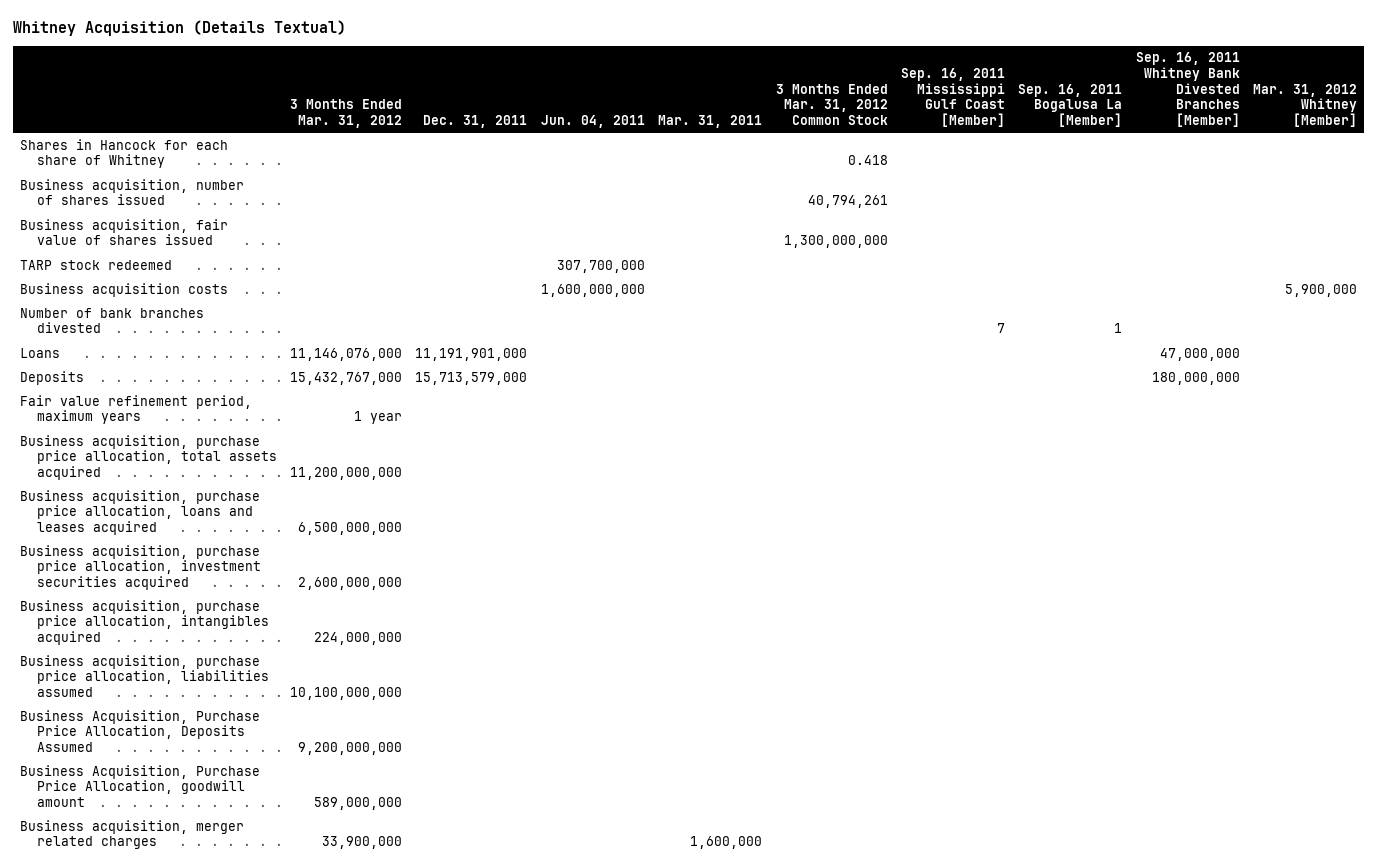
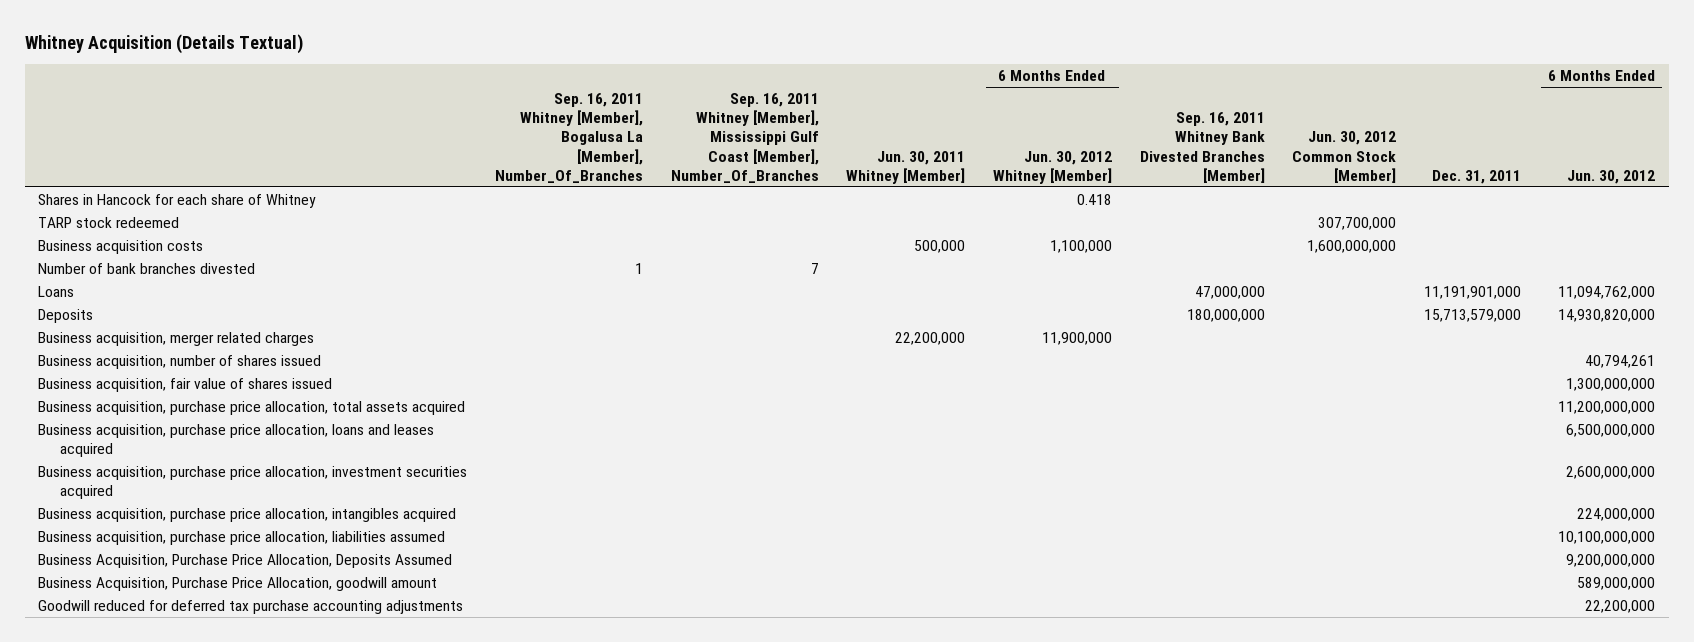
- | 3 Months Ended Mar. 31, 2012 | Dec. 31, 2011 | Jun. 04, 2011 | Mar. 31, 2011 | 3 Months Ended Mar. 31, 2012 Common Stock | Sep. 16, 2011 Mississippi Gulf Coast [Member] | Sep. 16, 2011 Bogalusa La [Member] | Sep. 16, 2011 Whitney Bank Divested Branches [Member] | Mar. 31, 2012 Whitney [Member]
+ | Sep. 16, 2011 Whitney [Member], Bogalusa La [Member], Number_Of_Branches | Sep. 16, 2011 Whitney [Member], Mississippi Gulf Coast [Member], Number_Of_Branches | Jun. 30, 2011 Whitney [Member] | 6 Months Ended Jun. 30, 2012 Whitney [Member] | Sep. 16, 2011 Whitney Bank Divested Branches [Member] | Jun. 30, 2012 Common Stock [Member] | Dec. 31, 2011 | 6 Months Ended Jun. 30, 2012
- Fair value refinement period, maximum years | 1 year | | | | | | | |
moved up: Business acquisition, merger related charges | | | 22,200,000 | 11,900,000 | | | |
moved down: Business acquisition, number of shares issued | | | | | | | | 40,794,261
moved down: Business acquisition, fair value of shares issued | | | | | | | | 1,300,000,000
+ Goodwill reduced for deferred tax purchase accounting adjustments | | | | | | | | 22,200,000

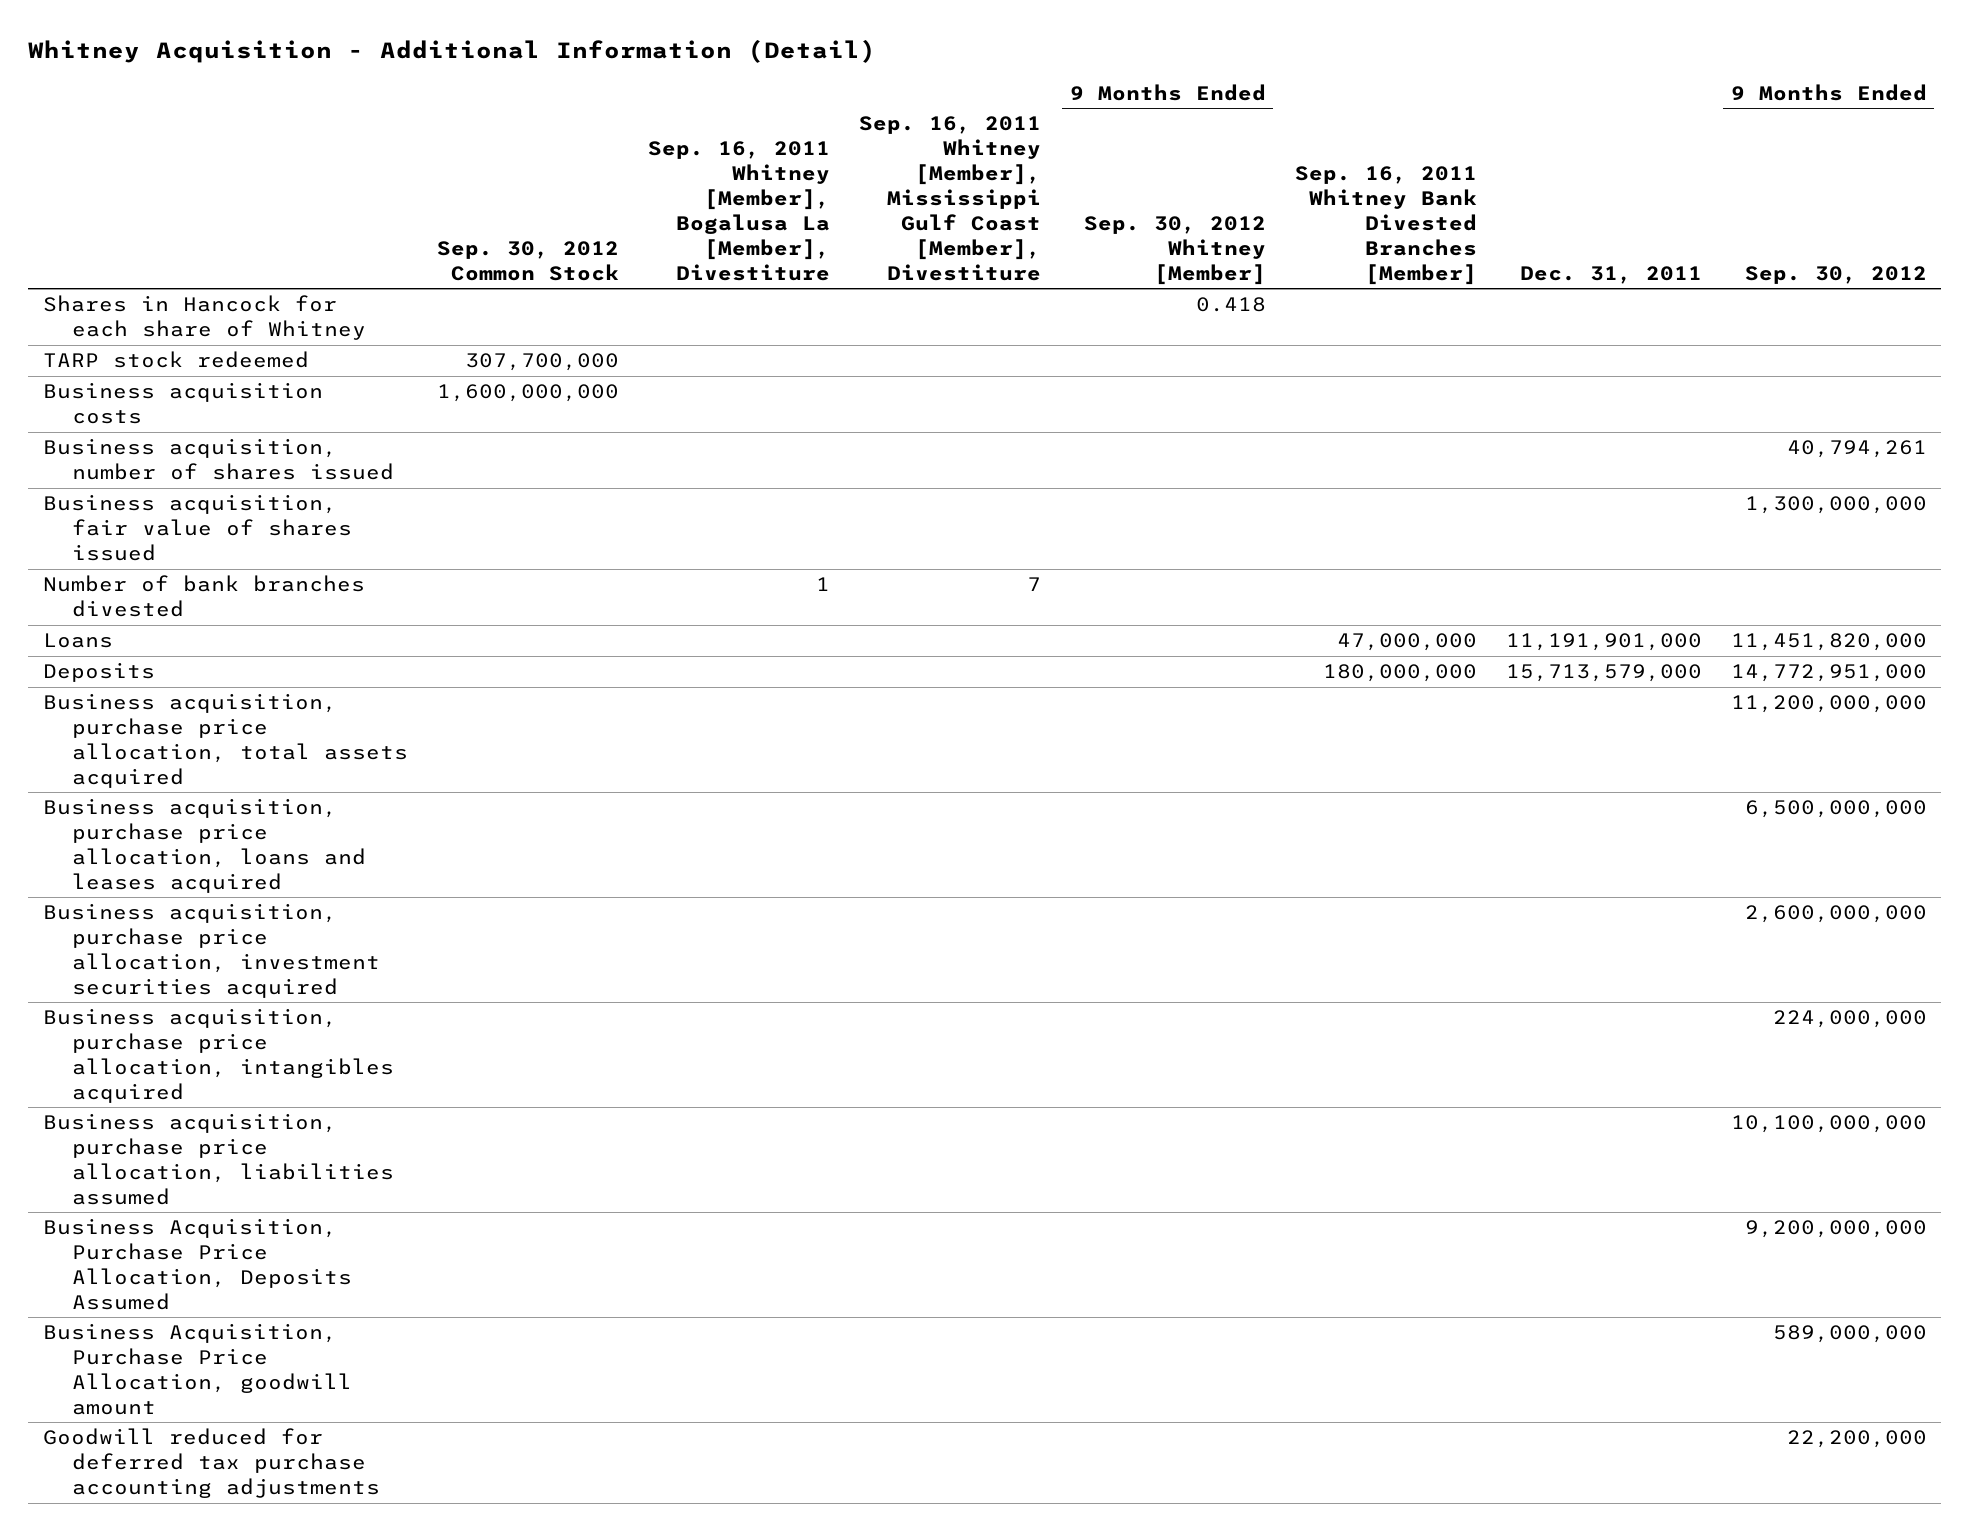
- Whitney Acquisition (Details Textual)
+ Whitney Acquisition - Additional Information (Detail)
- | Sep. 16, 2011 Whitney [Member], Bogalusa La [Member], Number_Of_Branches | Sep. 16, 2011 Whitney [Member], Mississippi Gulf Coast [Member], Number_Of_Branches | Jun. 30, 2011 Whitney [Member] | 6 Months Ended Jun. 30, 2012 Whitney [Member] | Sep. 16, 2011 Whitney Bank Divested Branches [Member] | Jun. 30, 2012 Common Stock [Member] | Dec. 31, 2011 | 6 Months Ended Jun. 30, 2012
+ | Sep. 30, 2012 Common Stock | Sep. 16, 2011 Whitney [Member], Bogalusa La [Member], Divestiture | Sep. 16, 2011 Whitney [Member], Mississippi Gulf Coast [Member], Divestiture | 9 Months Ended Sep. 30, 2012 Whitney [Member] | Sep. 16, 2011 Whitney Bank Divested Branches [Member] | Dec. 31, 2011 | 9 Months Ended Sep. 30, 2012
moved up: Business acquisition, number of shares issued | | | | | | | 40,794,261
moved up: Business acquisition, fair value of shares issued | | | | | | | 1,300,000,000
- Business acquisition, merger related charges | | | 22,200,000 | 11,900,000 | | | |

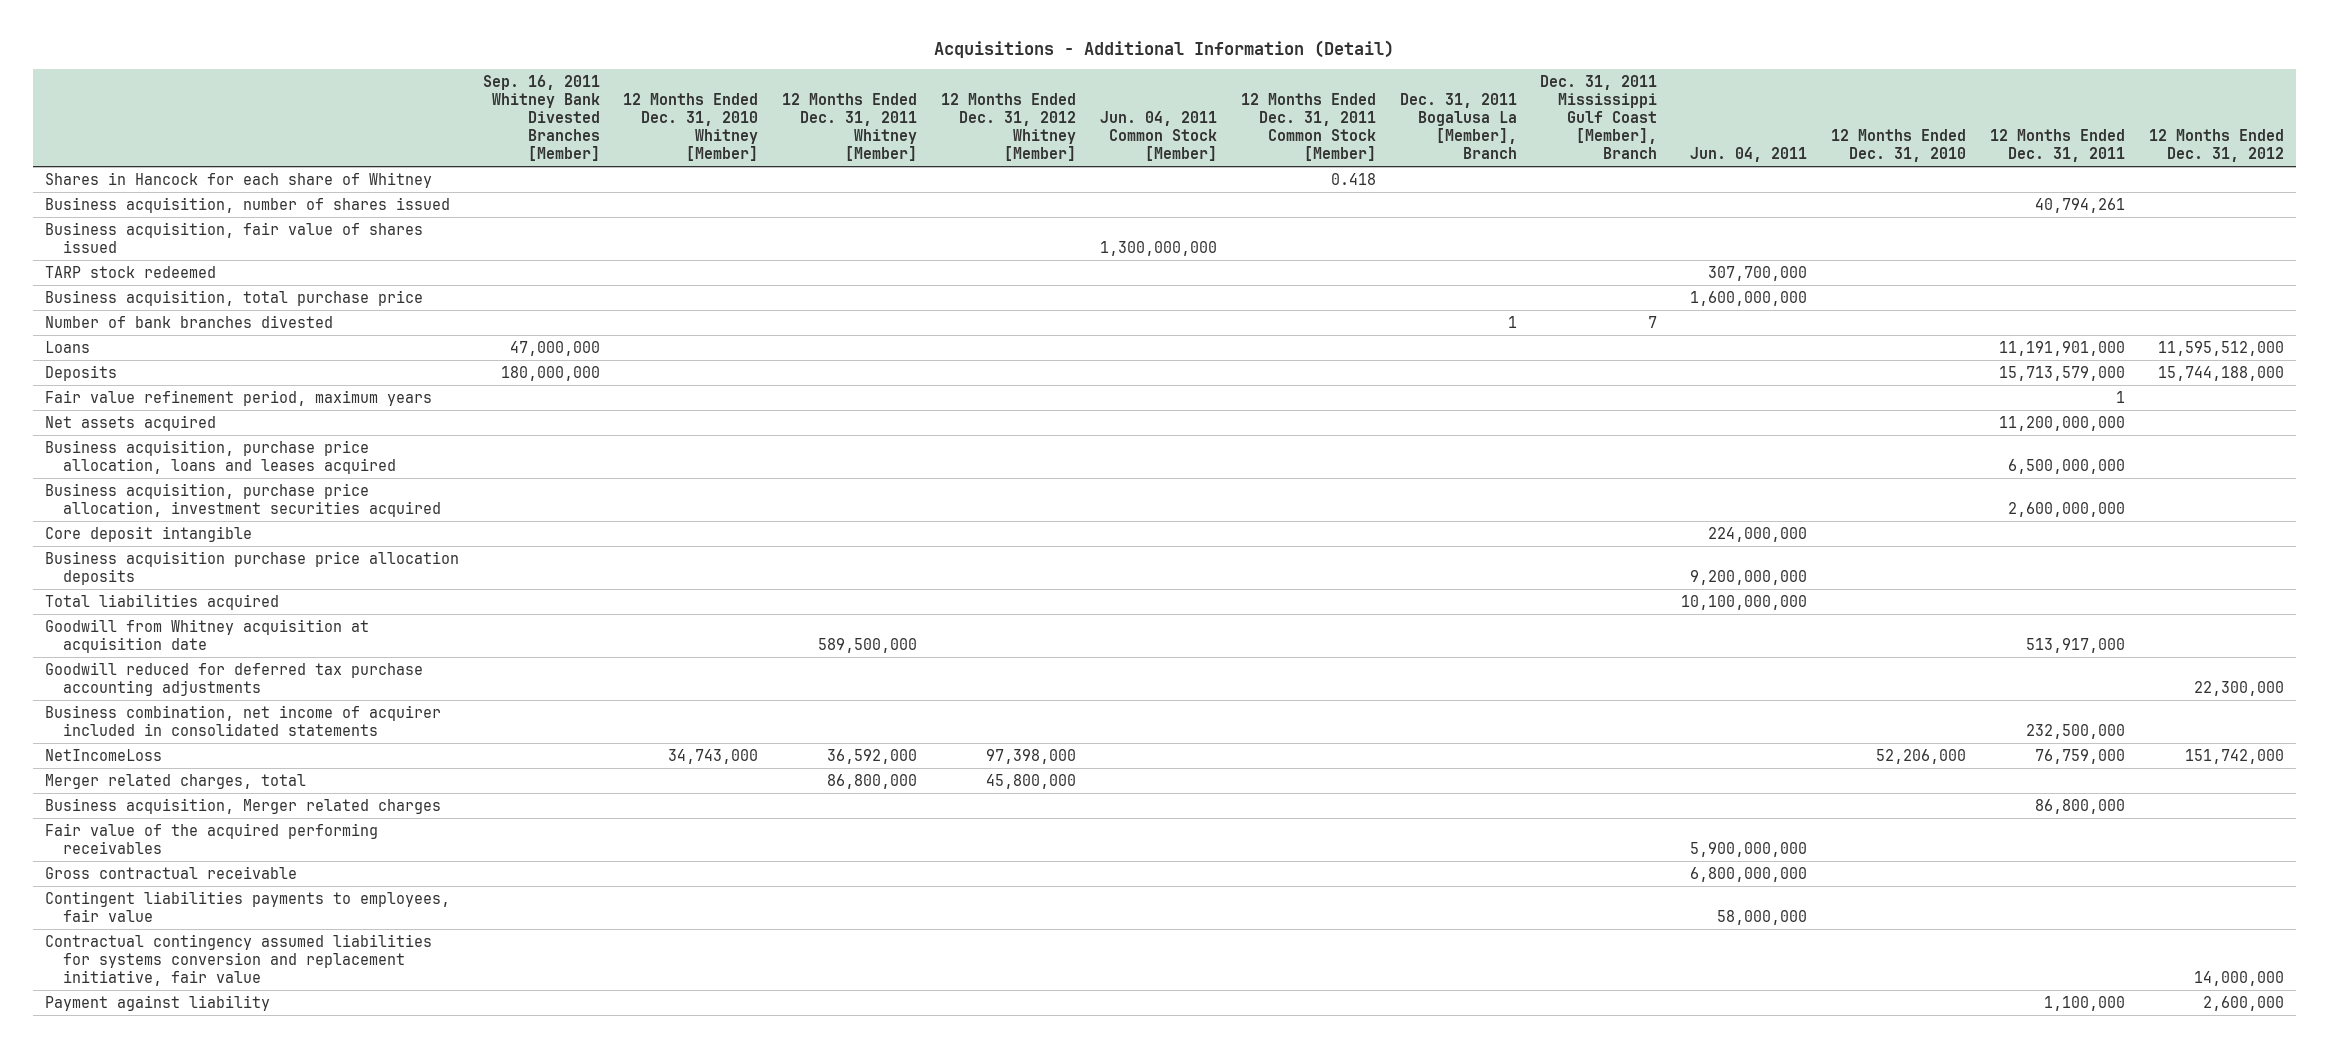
- Whitney Acquisition - Additional Information (Detail)
+ Acquisitions - Additional Information (Detail)
- | Sep. 30, 2012 Common Stock | Sep. 16, 2011 Whitney [Member], Bogalusa La [Member], Divestiture | Sep. 16, 2011 Whitney [Member], Mississippi Gulf Coast [Member], Divestiture | 9 Months Ended Sep. 30, 2012 Whitney [Member] | Sep. 16, 2011 Whitney Bank Divested Branches [Member] | Dec. 31, 2011 | 9 Months Ended Sep. 30, 2012
+ | Sep. 16, 2011 Whitney Bank Divested Branches [Member] | 12 Months Ended Dec. 31, 2010 Whitney [Member] | 12 Months Ended Dec. 31, 2011 Whitney [Member] | 12 Months Ended Dec. 31, 2012 Whitney [Member] | Jun. 04, 2011 Common Stock [Member] | 12 Months Ended Dec. 31, 2011 Common Stock [Member] | Dec. 31, 2011 Bogalusa La [Member], Branch | Dec. 31, 2011 Mississippi Gulf Coast [Member], Branch | Jun. 04, 2011 | 12 Months Ended Dec. 31, 2010 | 12 Months Ended Dec. 31, 2011 | 12 Months Ended Dec. 31, 2012
- Business acquisition costs | 1,600,000,000 | | | | | |
moved down: TARP stock redeemed | | | | | | | | | 307,700,000 | | |
+ Business acquisition, total purchase price | | | | | | | | | 1,600,000,000 | | |
- Business acquisition, purchase price allocation, total assets acquired | | | | | | | 11,200,000,000
+ Fair value refinement period, maximum years | | | | | | | | | | | 1 |
+ Net assets acquired | | | | | | | | | | | 11,200,000,000 |
- Business acquisition, purchase price allocation, intangibles acquired | | | | | | | 224,000,000
- Business acquisition, purchase price allocation, liabilities assumed | | | | | | | 10,100,000,000
- Business Acquisition, Purchase Price Allocation, Deposits Assumed | | | | | | | 9,200,000,000
- Business Acquisition, Purchase Price Allocation, goodwill amount | | | | | | | 589,000,000
+ Core deposit intangible | | | | | | | | | 224,000,000 | | |
+ Business acquisition purchase price allocation deposits | | | | | | | | | 9,200,000,000 | | |
+ Total liabilities acquired | | | | | | | | | 10,100,000,000 | | |
+ Goodwill from Whitney acquisition at acquisition date | | | 589,500,000 | | | | | | | | 513,917,000 |
+ Business combination, net income of acquirer included in consolidated statements | | | | | | | | | | | 232,500,000 |
+ NetIncomeLoss | | 34,743,000 | 36,592,000 | 97,398,000 | | | | | | 52,206,000 | 76,759,000 | 151,742,000
+ Merger related charges, total | | | 86,800,000 | 45,800,000 | | | | | | | |
+ Business acquisition, Merger related charges | | | | | | | | | | | 86,800,000 |
+ Fair value of the acquired performing receivables | | | | | | | | | 5,900,000,000 | | |
+ Gross contractual receivable | | | | | | | | | 6,800,000,000 | | |
+ Contingent liabilities payments to employees, fair value | | | | | | | | | 58,000,000 | | |
+ Contractual contingency assumed liabilities for systems conversion and replacement initiative, fair value | | | | | | | | | | | | 14,000,000
+ Payment against liability | | | | | | | | | | | 1,100,000 | 2,600,000

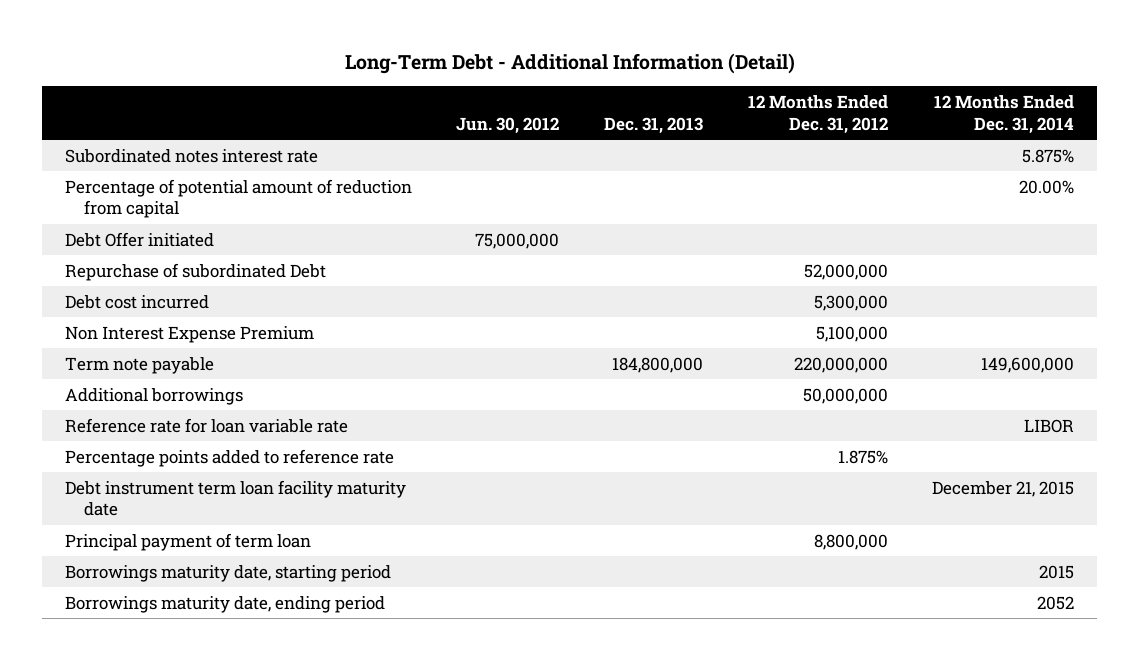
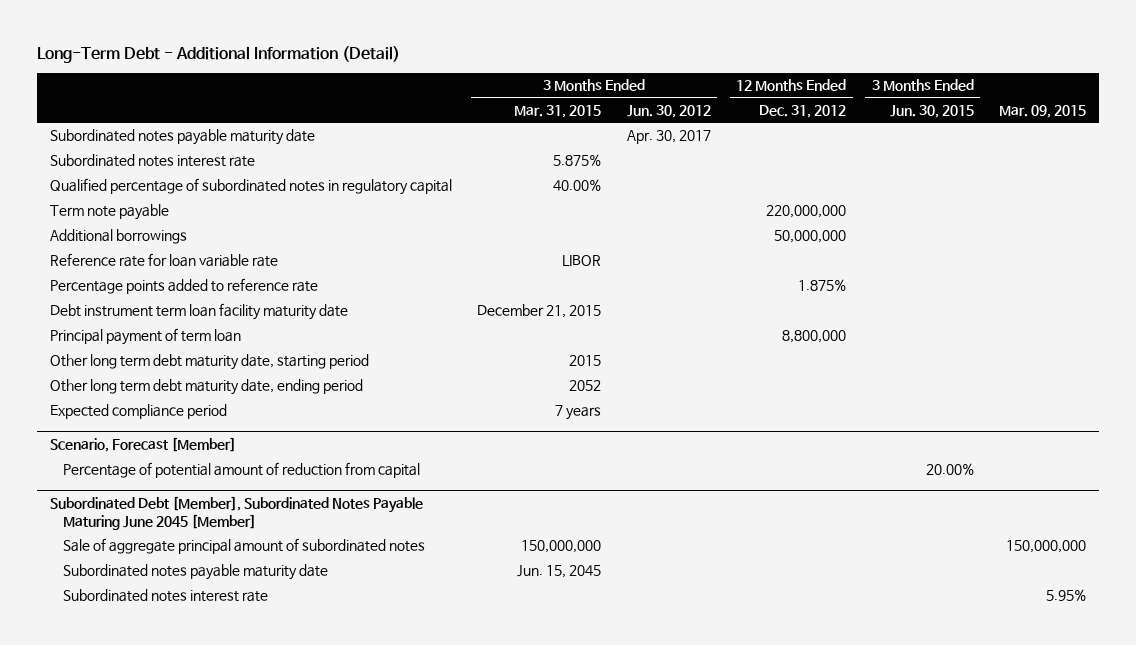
- | Jun. 30, 2012 | Dec. 31, 2013 | 12 Months Ended Dec. 31, 2012 | 12 Months Ended Dec. 31, 2014
+ | 3 Months Ended Mar. 31, 2015 | 3 Months Ended Jun. 30, 2012 | 12 Months Ended Dec. 31, 2012 | 3 Months Ended Jun. 30, 2015 | Mar. 09, 2015
+ Subordinated notes payable maturity date | | Apr. 30, 2017 | | |
- Percentage of potential amount of reduction from capital | | | | 20.00%
- Debt Offer initiated | 75,000,000 | | |
- Repurchase of subordinated Debt | | | 52,000,000 |
- Debt cost incurred | | | 5,300,000 |
- Non Interest Expense Premium | | | 5,100,000 |
+ Qualified percentage of subordinated notes in regulatory capital | 40.00% | | | |
- Borrowings maturity date, starting period | | | | 2015
- Borrowings maturity date, ending period | | | | 2052
+ Other long term debt maturity date, starting period | 2015 | | | |
+ Other long term debt maturity date, ending period | 2052 | | | |
+ Expected compliance period | 7 years | | | |
+ Scenario, Forecast [Member]
+ Percentage of potential amount of reduction from capital | | | | 20.00% |
+ Subordinated Debt [Member], Subordinated Notes Payable Maturing June 2045 [Member]
+ Sale of aggregate principal amount of subordinated notes | 150,000,000 | | | | 150,000,000
+ Subordinated notes payable maturity date | Jun. 15, 2045 | | | |
+ Subordinated notes interest rate | | | | | 5.95%

